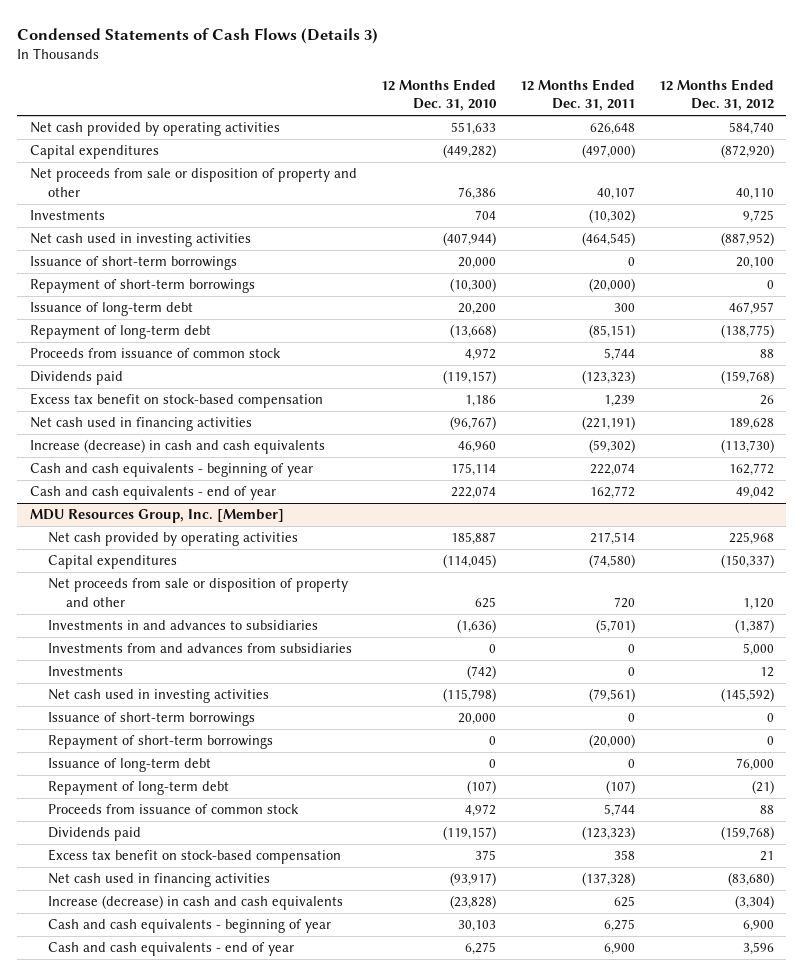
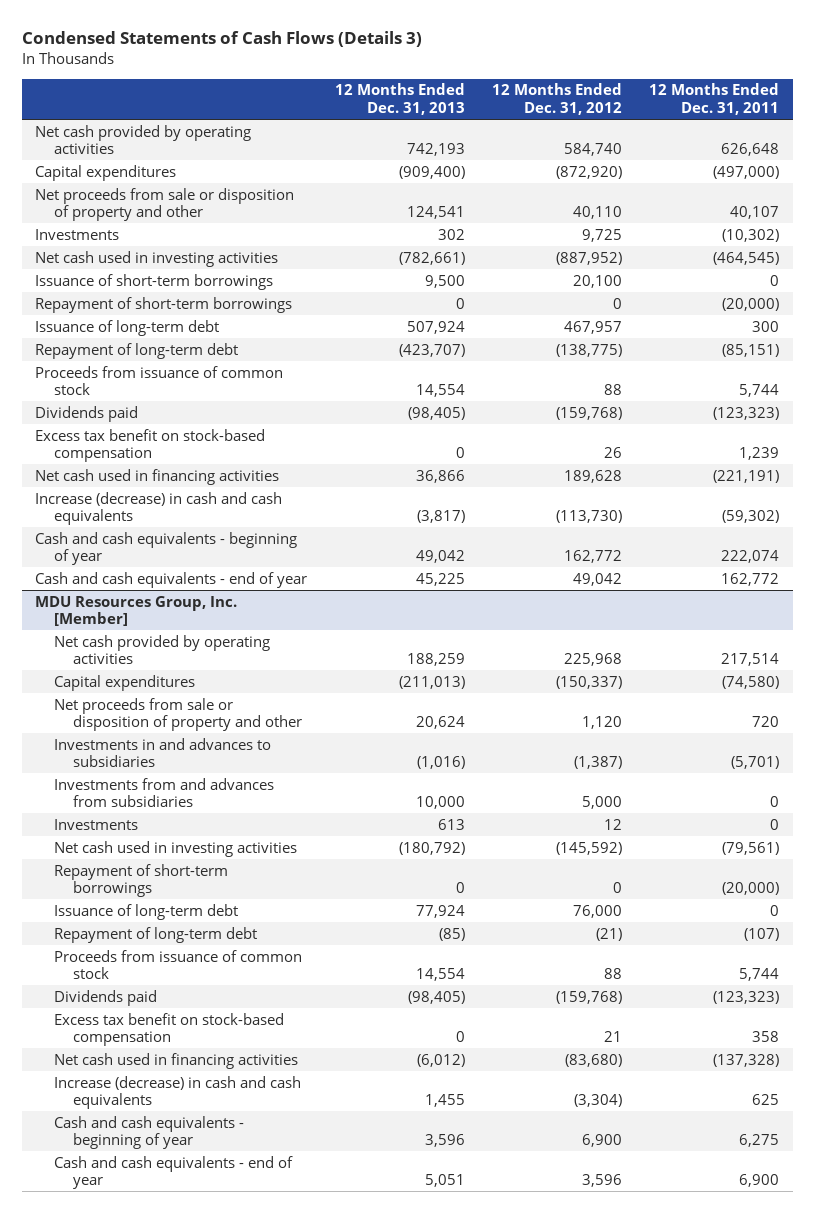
- | 12 Months Ended Dec. 31, 2010 | 12 Months Ended Dec. 31, 2011 | 12 Months Ended Dec. 31, 2012
+ | 12 Months Ended Dec. 31, 2013 | 12 Months Ended Dec. 31, 2012 | 12 Months Ended Dec. 31, 2011
@ MDU Resources Group, Inc. [Member]
- Issuance of short-term borrowings | 20,000 | 0 | 0

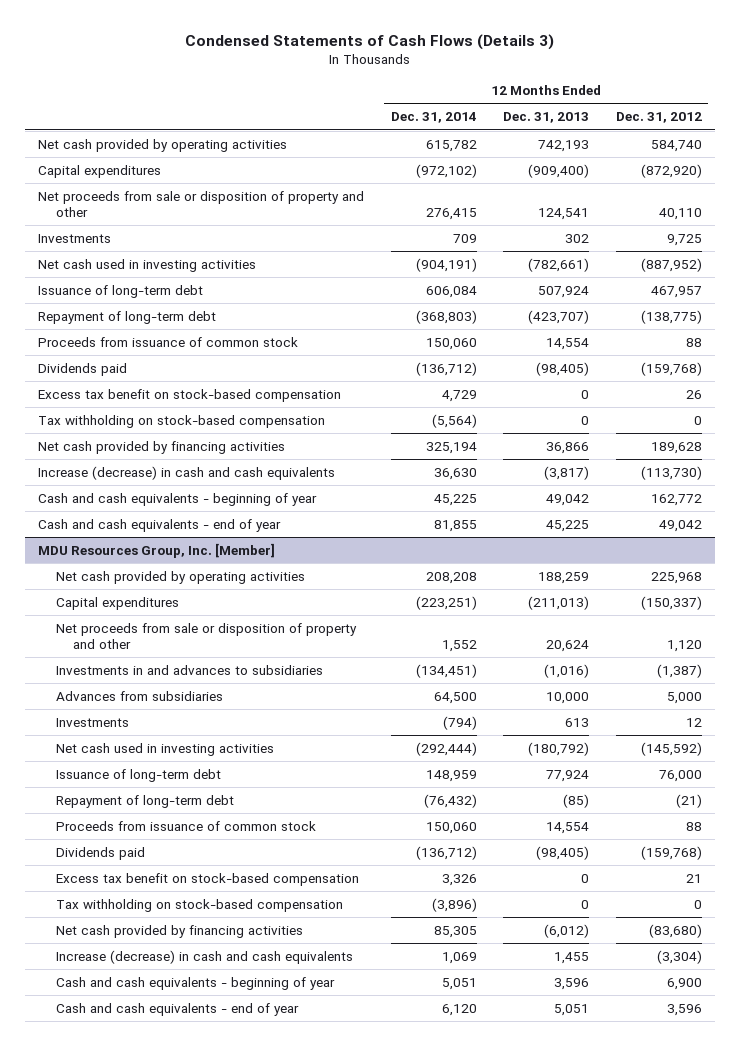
- | 12 Months Ended Dec. 31, 2013 | 12 Months Ended Dec. 31, 2012 | 12 Months Ended Dec. 31, 2011
+ | 12 Months Ended Dec. 31, 2014 | 12 Months Ended Dec. 31, 2013 | 12 Months Ended Dec. 31, 2012
- Issuance of short-term borrowings | 9,500 | 20,100 | 0
- Repayment of short-term borrowings | 0 | 0 | (20,000)
- Net cash used in financing activities | 36,866 | 189,628 | (221,191)
+ Tax withholding on stock-based compensation | (5,564) | 0 | 0
+ Net cash provided by financing activities | 325,194 | 36,866 | 189,628
@ MDU Resources Group, Inc. [Member]
- Investments from and advances from subsidiaries | 10,000 | 5,000 | 0
+ Advances from subsidiaries | 64,500 | 10,000 | 5,000
- Repayment of short-term borrowings | 0 | 0 | (20,000)
- Net cash used in financing activities | (6,012) | (83,680) | (137,328)
+ Tax withholding on stock-based compensation | (3,896) | 0 | 0
+ Net cash provided by financing activities | 85,305 | (6,012) | (83,680)

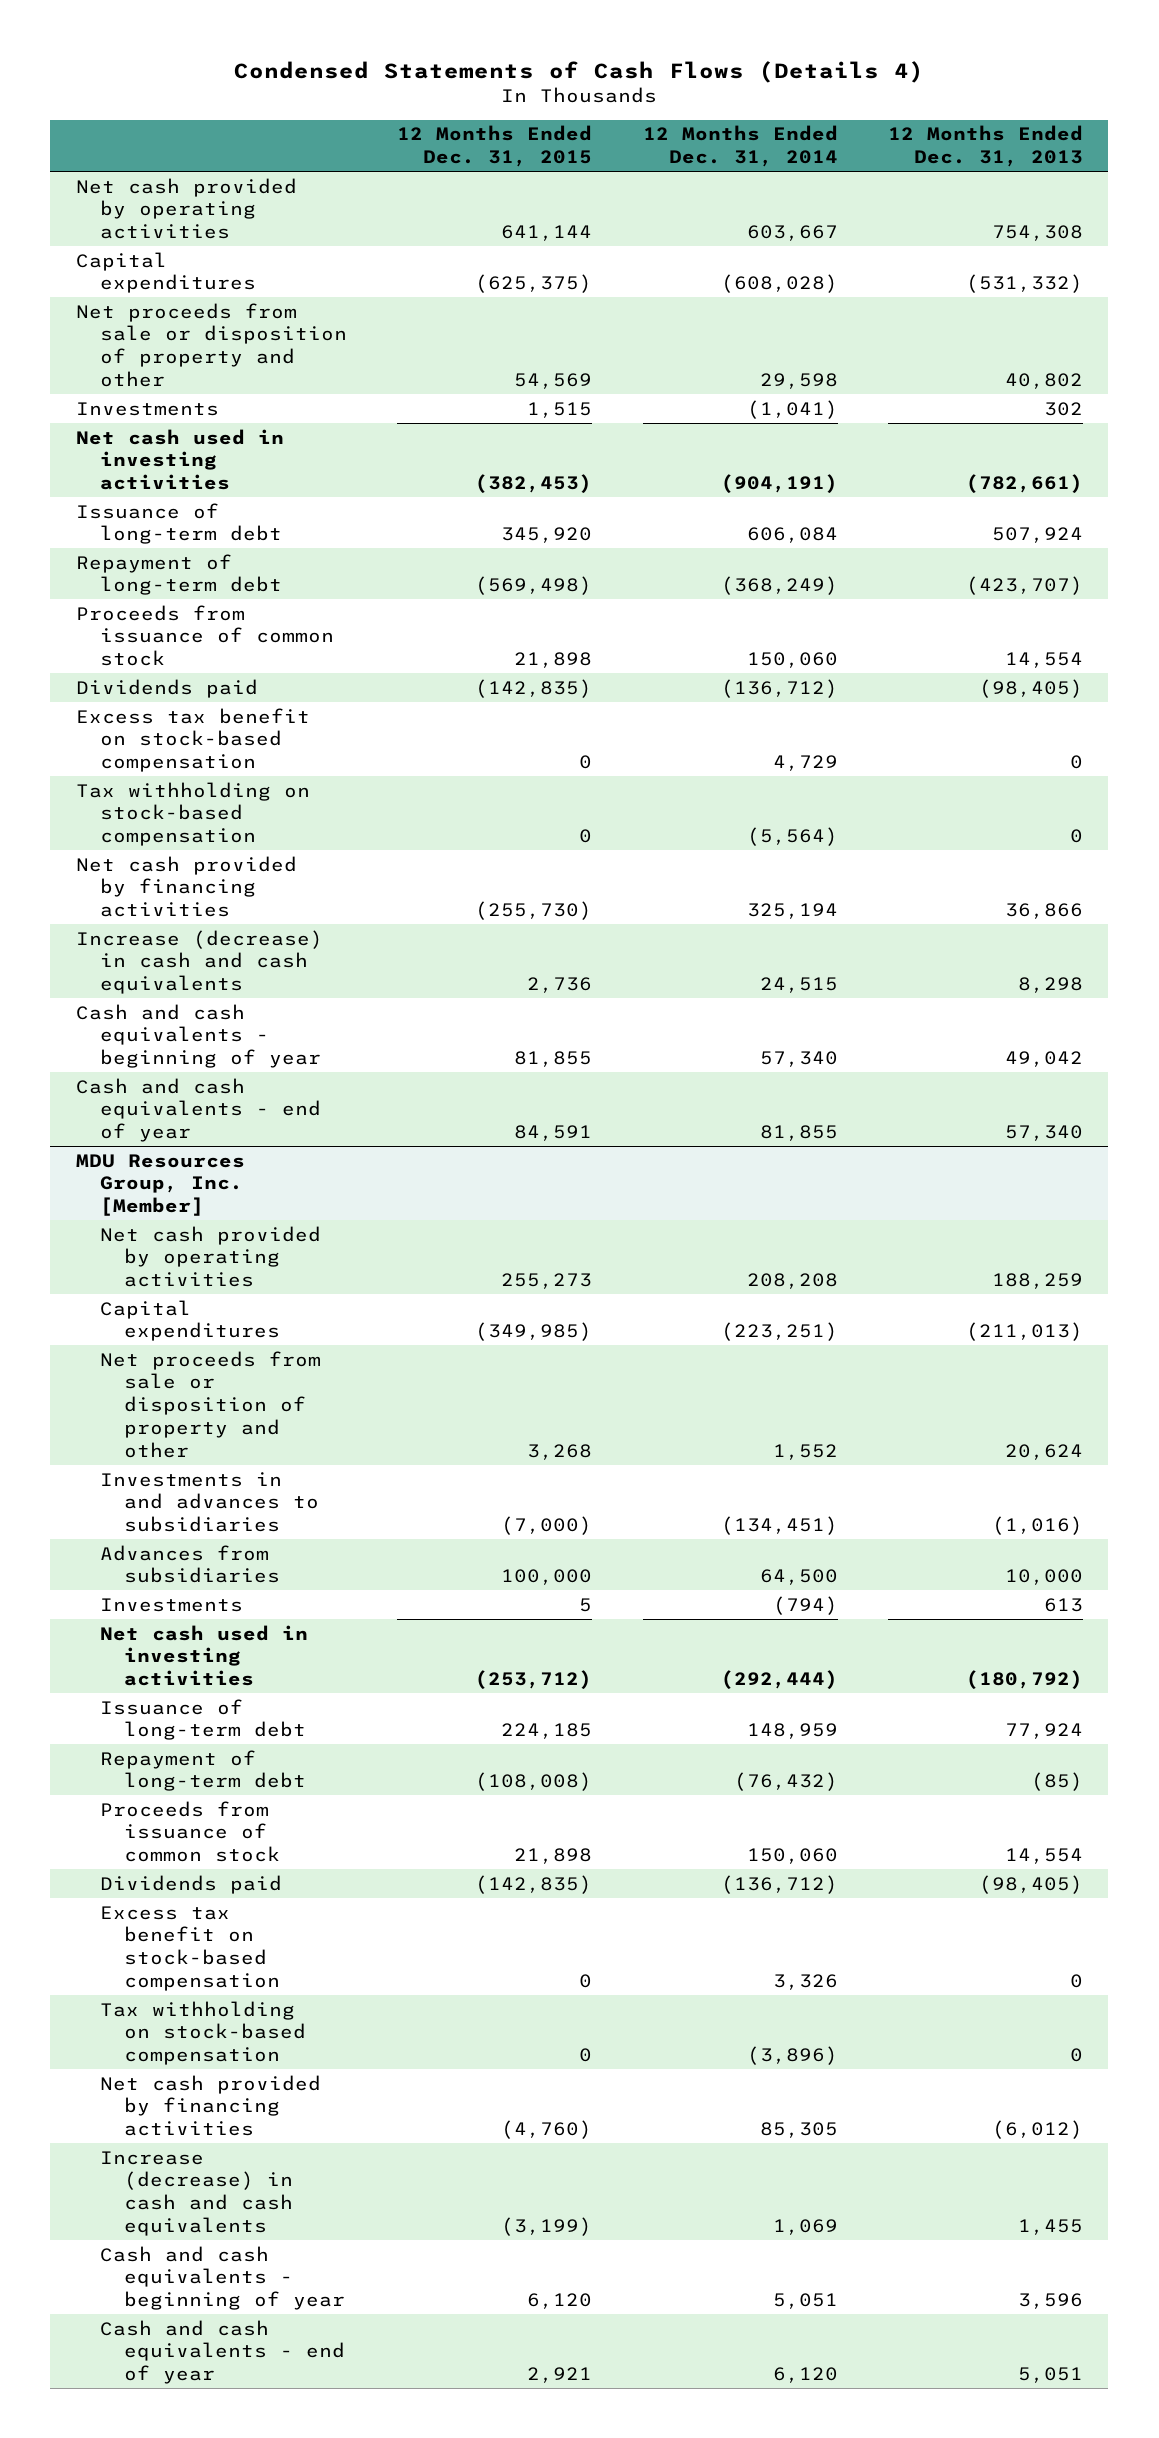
- Condensed Statements of Cash Flows (Details 3)
+ Condensed Statements of Cash Flows (Details 4)
- | 12 Months Ended Dec. 31, 2014 | 12 Months Ended Dec. 31, 2013 | 12 Months Ended Dec. 31, 2012
+ | 12 Months Ended Dec. 31, 2015 | 12 Months Ended Dec. 31, 2014 | 12 Months Ended Dec. 31, 2013
- Net cash provided by operating activities | 615,782 | 742,193 | 584,740
- Capital expenditures | (972,102) | (909,400) | (872,920)
- Net proceeds from sale or disposition of property and other | 276,415 | 124,541 | 40,110
- Investments | 709 | 302 | 9,725
+ Net cash provided by operating activities | 641,144 | 603,667 | 754,308
+ Capital expenditures | (625,375) | (608,028) | (531,332)
+ Net proceeds from sale or disposition of property and other | 54,569 | 29,598 | 40,802
+ Investments | 1,515 | (1,041) | 302
- Repayment of long-term debt | (368,803) | (423,707) | (138,775)
+ Repayment of long-term debt | (569,498) | (368,249) | (423,707)
- Increase (decrease) in cash and cash equivalents | 36,630 | (3,817) | (113,730)
- Cash and cash equivalents - beginning of year | 45,225 | 49,042 | 162,772
- Cash and cash equivalents - end of year | 81,855 | 45,225 | 49,042
+ Increase (decrease) in cash and cash equivalents | 2,736 | 24,515 | 8,298
+ Cash and cash equivalents - beginning of year | 81,855 | 57,340 | 49,042
+ Cash and cash equivalents - end of year | 84,591 | 81,855 | 57,340

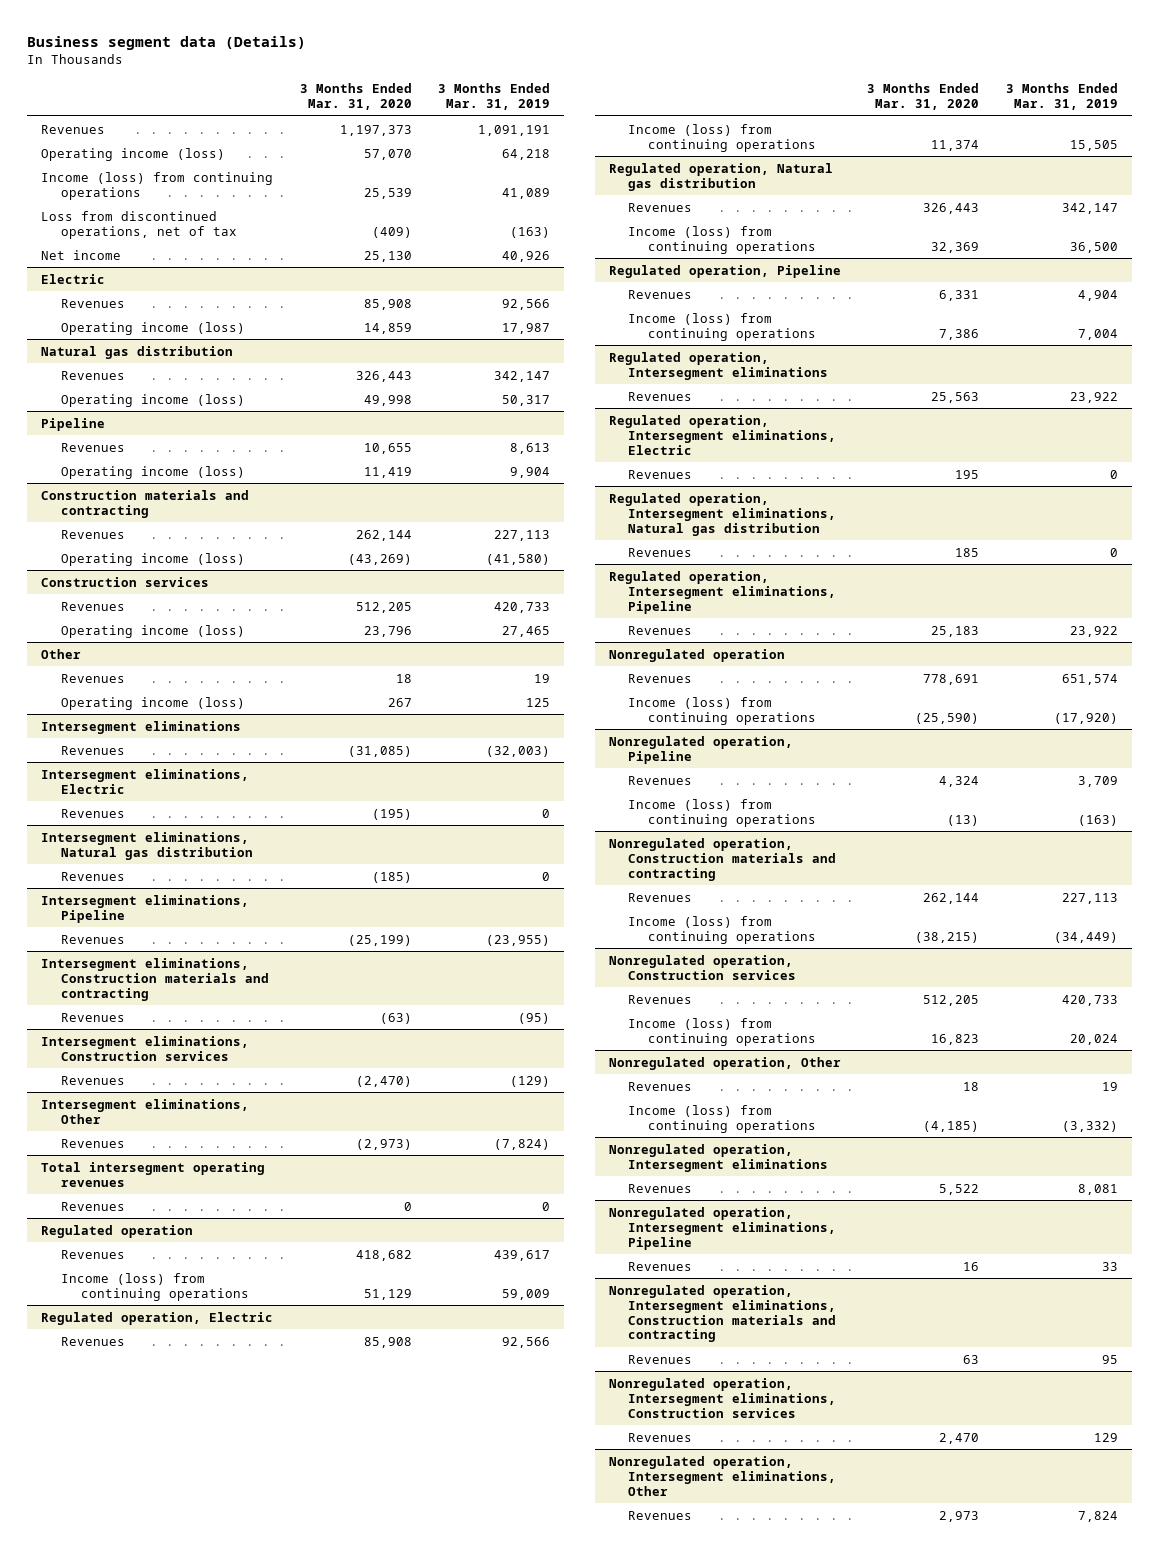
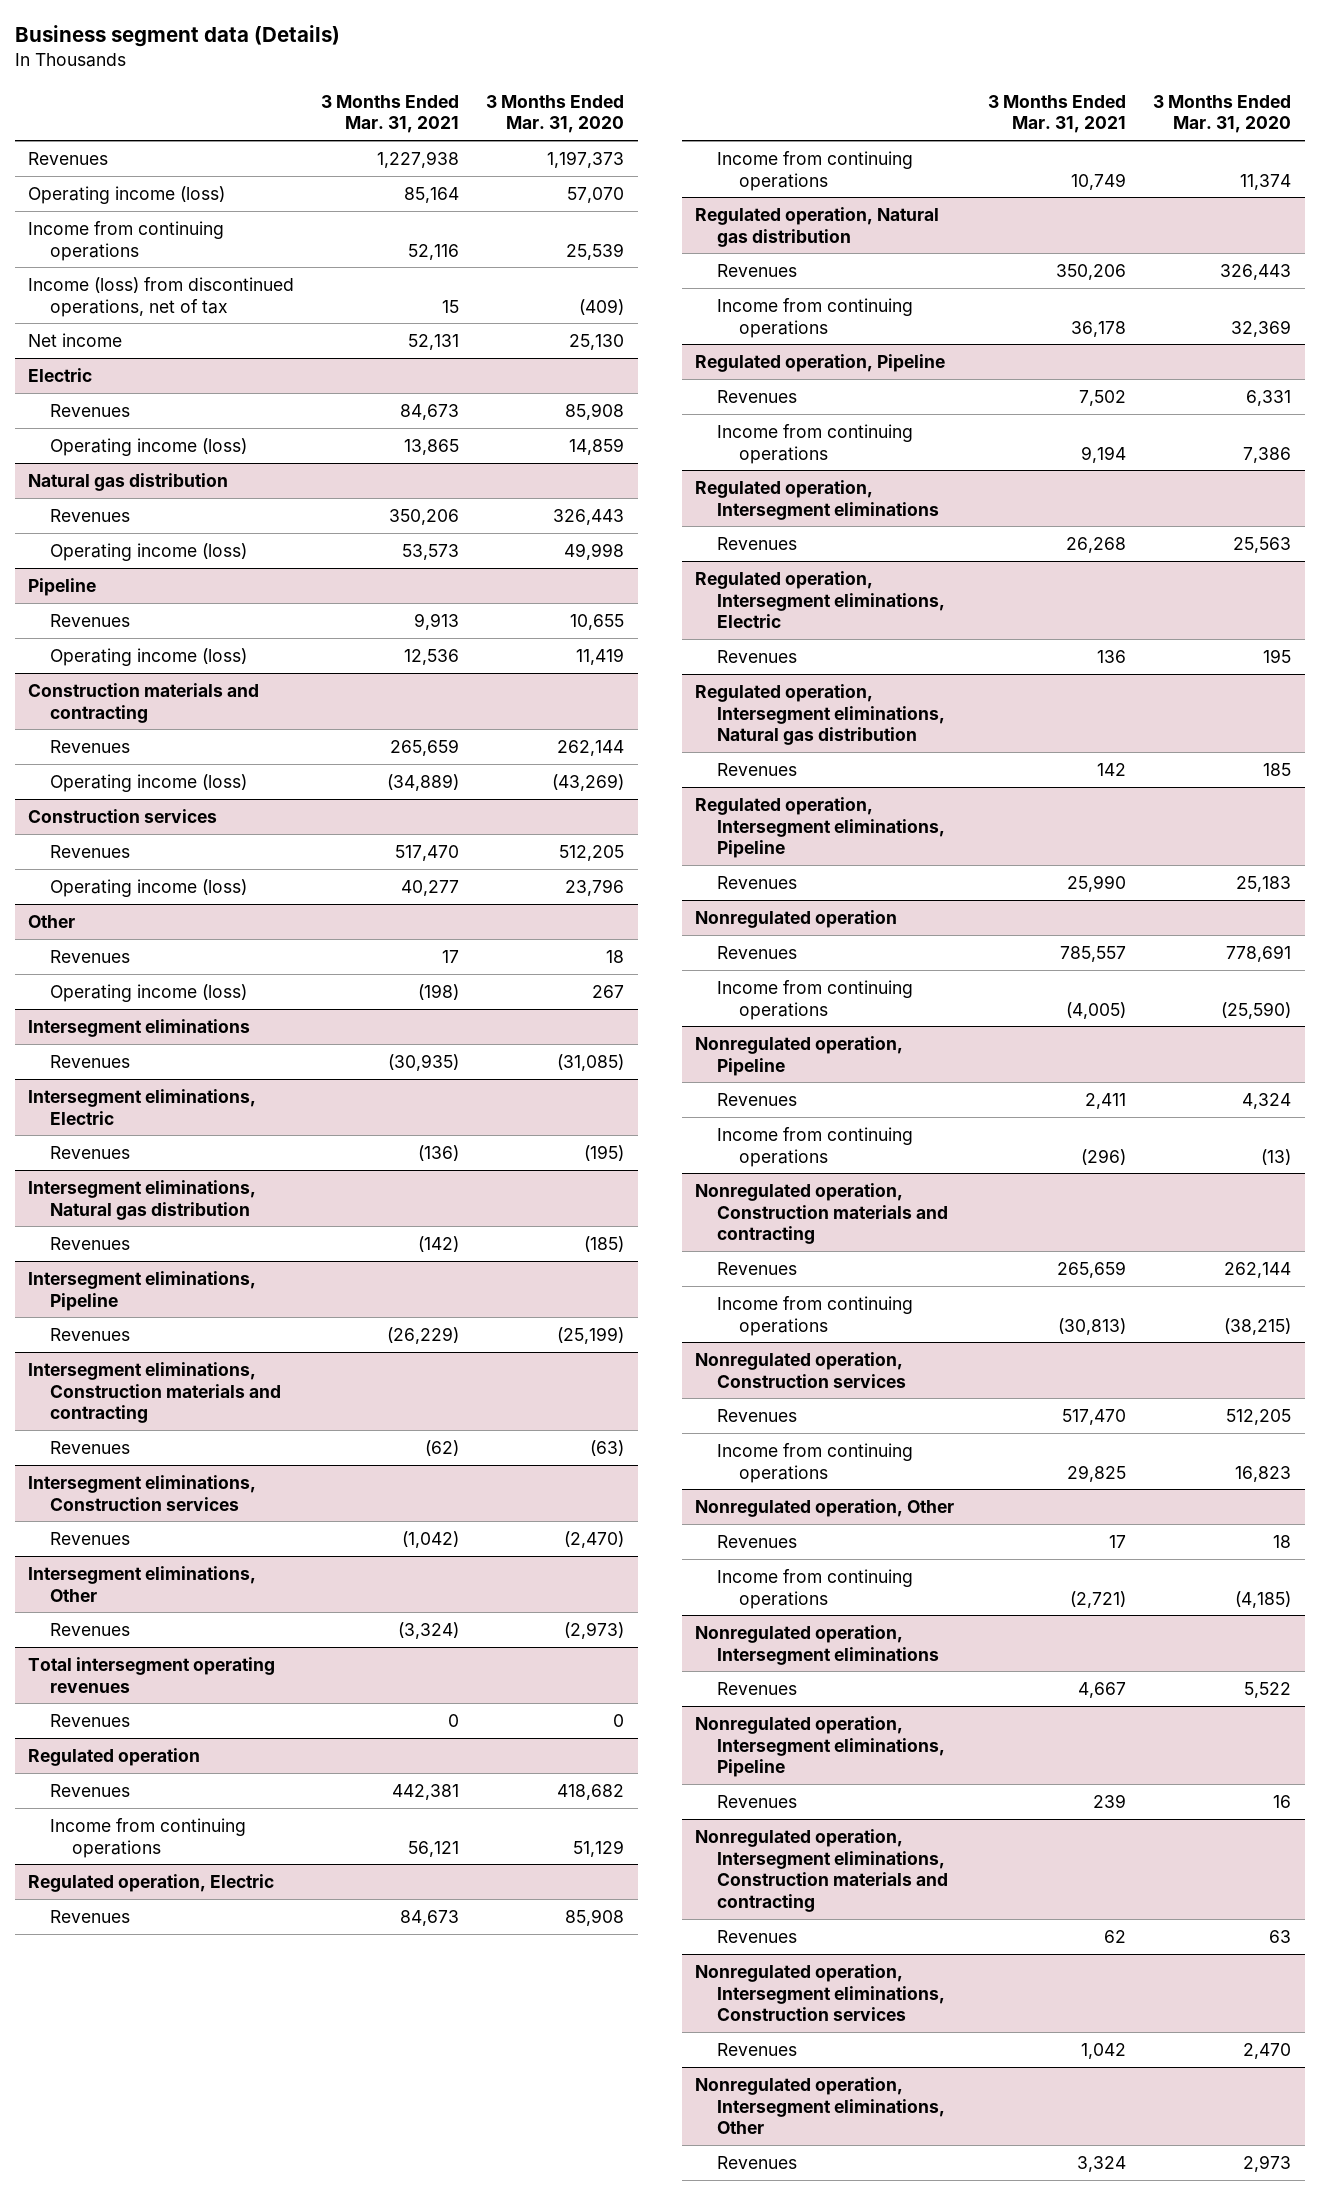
- | 3 Months Ended Mar. 31, 2020 | 3 Months Ended Mar. 31, 2019
+ | 3 Months Ended Mar. 31, 2021 | 3 Months Ended Mar. 31, 2020
- Income (loss) from continuing operations | 25,539 | 41,089
- Loss from discontinued operations, net of tax | (409) | (163)
+ Income from continuing operations | 52,116 | 25,539
+ Income (loss) from discontinued operations, net of tax | 15 | (409)
@ Regulated operation
- Income (loss) from continuing operations | 51,129 | 59,009
+ Income from continuing operations | 56,121 | 51,129
@ Regulated operation, Electric
- Income (loss) from continuing operations | 11,374 | 15,505
+ Income from continuing operations | 10,749 | 11,374
@ Regulated operation, Natural gas distribution
- Income (loss) from continuing operations | 32,369 | 36,500
+ Income from continuing operations | 36,178 | 32,369
@ Regulated operation, Pipeline
- Income (loss) from continuing operations | 7,386 | 7,004
+ Income from continuing operations | 9,194 | 7,386
@ Nonregulated operation
- Income (loss) from continuing operations | (25,590) | (17,920)
+ Income from continuing operations | (4,005) | (25,590)
@ Nonregulated operation, Pipeline
- Income (loss) from continuing operations | (13) | (163)
+ Income from continuing operations | (296) | (13)
@ Nonregulated operation, Construction materials and contracting
- Income (loss) from continuing operations | (38,215) | (34,449)
+ Income from continuing operations | (30,813) | (38,215)
@ Nonregulated operation, Construction services
- Income (loss) from continuing operations | 16,823 | 20,024
+ Income from continuing operations | 29,825 | 16,823
@ Nonregulated operation, Other
- Income (loss) from continuing operations | (4,185) | (3,332)
+ Income from continuing operations | (2,721) | (4,185)

